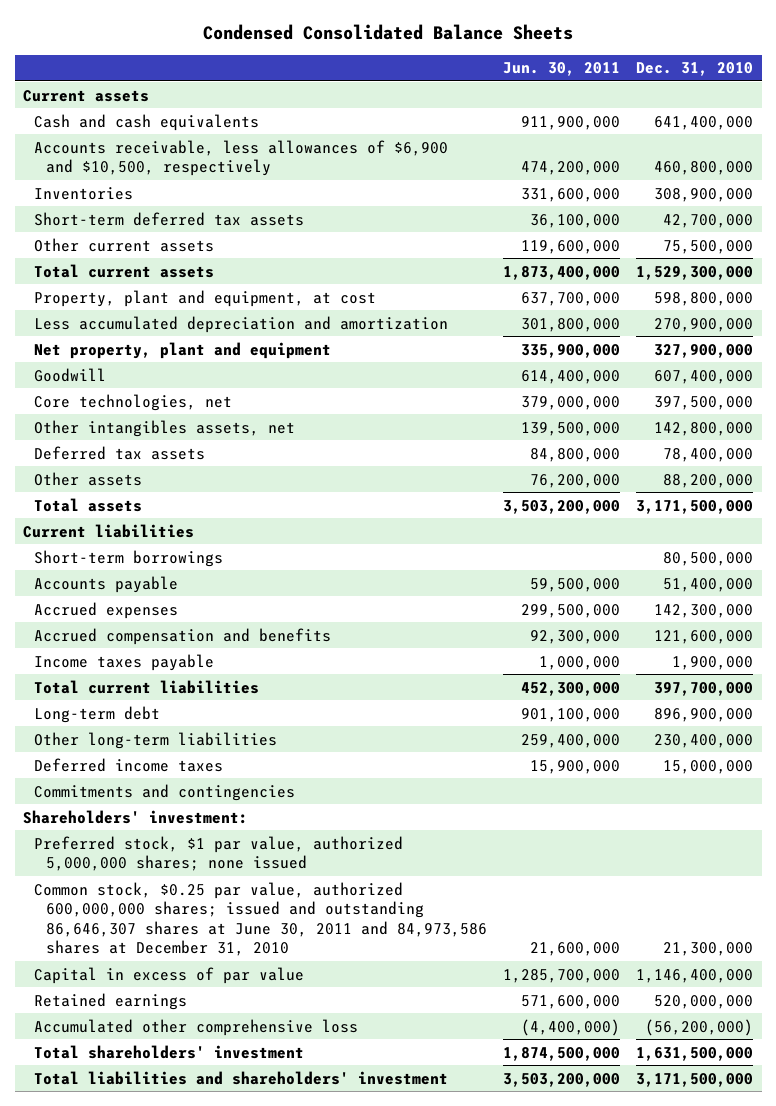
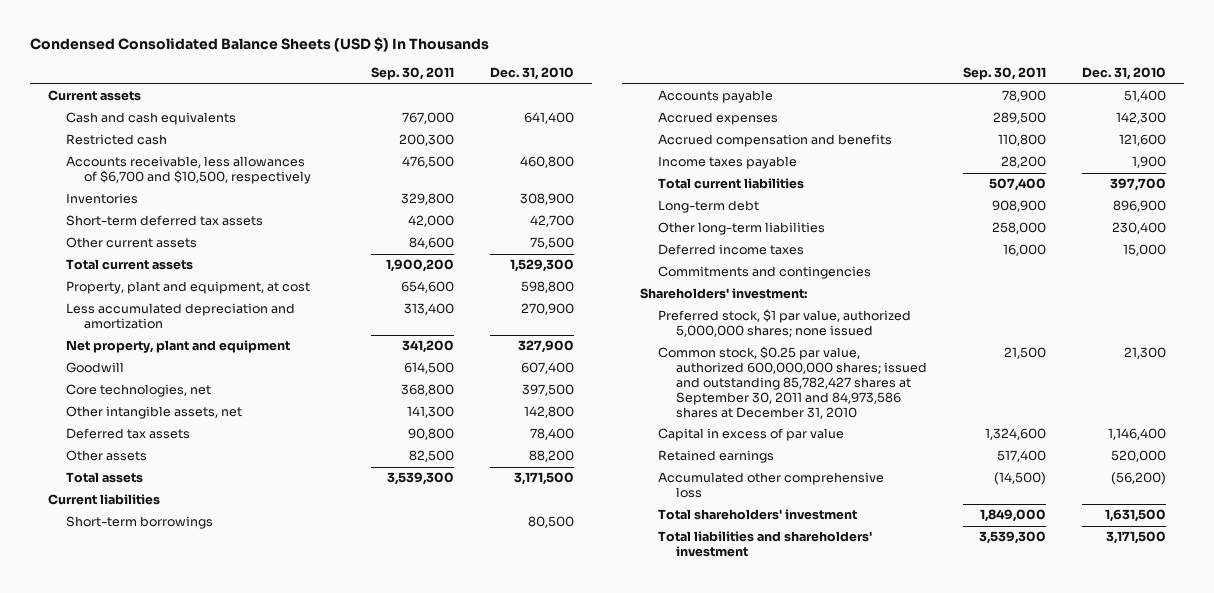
- Condensed Consolidated Balance Sheets
+ Condensed Consolidated Balance Sheets (USD $) In Thousands
- | Jun. 30, 2011 | Dec. 31, 2010
+ | Sep. 30, 2011 | Dec. 31, 2010
- Cash and cash equivalents | 911,900,000 | 641,400,000
- Accounts receivable, less allowances of $6,900 and $10,500, respectively | 474,200,000 | 460,800,000
- Inventories | 331,600,000 | 308,900,000
- Short-term deferred tax assets | 36,100,000 | 42,700,000
- Other current assets | 119,600,000 | 75,500,000
- Total current assets | 1,873,400,000 | 1,529,300,000
- Property, plant and equipment, at cost | 637,700,000 | 598,800,000
- Less accumulated depreciation and amortization | 301,800,000 | 270,900,000
- Net property, plant and equipment | 335,900,000 | 327,900,000
- Goodwill | 614,400,000 | 607,400,000
- Core technologies, net | 379,000,000 | 397,500,000
- Other intangibles assets, net | 139,500,000 | 142,800,000
- Deferred tax assets | 84,800,000 | 78,400,000
- Other assets | 76,200,000 | 88,200,000
- Total assets | 3,503,200,000 | 3,171,500,000
+ Cash and cash equivalents | 767,000 | 641,400
+ Restricted cash | 200,300 |
+ Accounts receivable, less allowances of $6,700 and $10,500, respectively | 476,500 | 460,800
+ Inventories | 329,800 | 308,900
+ Short-term deferred tax assets | 42,000 | 42,700
+ Other current assets | 84,600 | 75,500
+ Total current assets | 1,900,200 | 1,529,300
+ Property, plant and equipment, at cost | 654,600 | 598,800
+ Less accumulated depreciation and amortization | 313,400 | 270,900
+ Net property, plant and equipment | 341,200 | 327,900
+ Goodwill | 614,500 | 607,400
+ Core technologies, net | 368,800 | 397,500
+ Other intangible assets, net | 141,300 | 142,800
+ Deferred tax assets | 90,800 | 78,400
+ Other assets | 82,500 | 88,200
+ Total assets | 3,539,300 | 3,171,500
- Short-term borrowings | | 80,500,000
- Accounts payable | 59,500,000 | 51,400,000
- Accrued expenses | 299,500,000 | 142,300,000
- Accrued compensation and benefits | 92,300,000 | 121,600,000
- Income taxes payable | 1,000,000 | 1,900,000
- Total current liabilities | 452,300,000 | 397,700,000
- Long-term debt | 901,100,000 | 896,900,000
- Other long-term liabilities | 259,400,000 | 230,400,000
- Deferred income taxes | 15,900,000 | 15,000,000
+ Short-term borrowings | | 80,500
+ Accounts payable | 78,900 | 51,400
+ Accrued expenses | 289,500 | 142,300
+ Accrued compensation and benefits | 110,800 | 121,600
+ Income taxes payable | 28,200 | 1,900
+ Total current liabilities | 507,400 | 397,700
+ Long-term debt | 908,900 | 896,900
+ Other long-term liabilities | 258,000 | 230,400
+ Deferred income taxes | 16,000 | 15,000
- Common stock, $0.25 par value, authorized 600,000,000 shares; issued and outstanding 86,646,307 shares at June 30, 2011 and 84,973,586 shares at December 31, 2010 | 21,600,000 | 21,300,000
- Capital in excess of par value | 1,285,700,000 | 1,146,400,000
- Retained earnings | 571,600,000 | 520,000,000
- Accumulated other comprehensive loss | (4,400,000) | (56,200,000)
- Total shareholders' investment | 1,874,500,000 | 1,631,500,000
- Total liabilities and shareholders' investment | 3,503,200,000 | 3,171,500,000
+ Common stock, $0.25 par value, authorized 600,000,000 shares; issued and outstanding 85,782,427 shares at September 30, 2011 and 84,973,586 shares at December 31, 2010 | 21,500 | 21,300
+ Capital in excess of par value | 1,324,600 | 1,146,400
+ Retained earnings | 517,400 | 520,000
+ Accumulated other comprehensive loss | (14,500) | (56,200)
+ Total shareholders' investment | 1,849,000 | 1,631,500
+ Total liabilities and shareholders' investment | 3,539,300 | 3,171,500

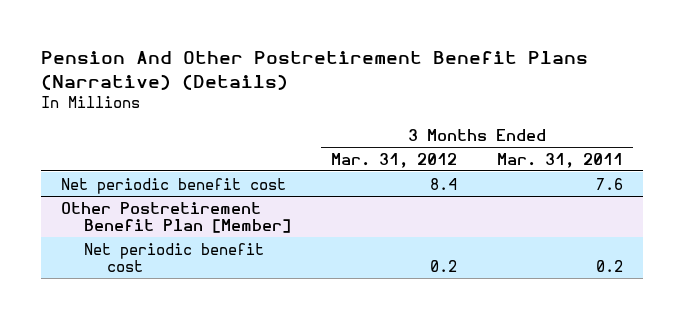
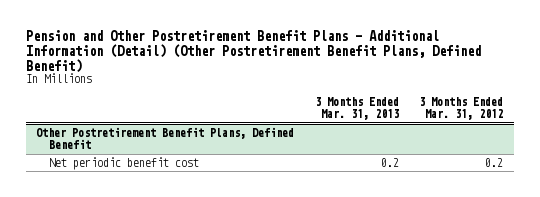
- Pension And Other Postretirement Benefit Plans (Narrative) (Details)
+ Pension and Other Postretirement Benefit Plans - Additional Information (Detail) (Other Postretirement Benefit Plans, Defined Benefit)
- | 3 Months Ended Mar. 31, 2012 | 3 Months Ended Mar. 31, 2011
+ | 3 Months Ended Mar. 31, 2013 | 3 Months Ended Mar. 31, 2012
- Net periodic benefit cost | 8.4 | 7.6
- Other Postretirement Benefit Plan [Member]
+ Other Postretirement Benefit Plans, Defined Benefit

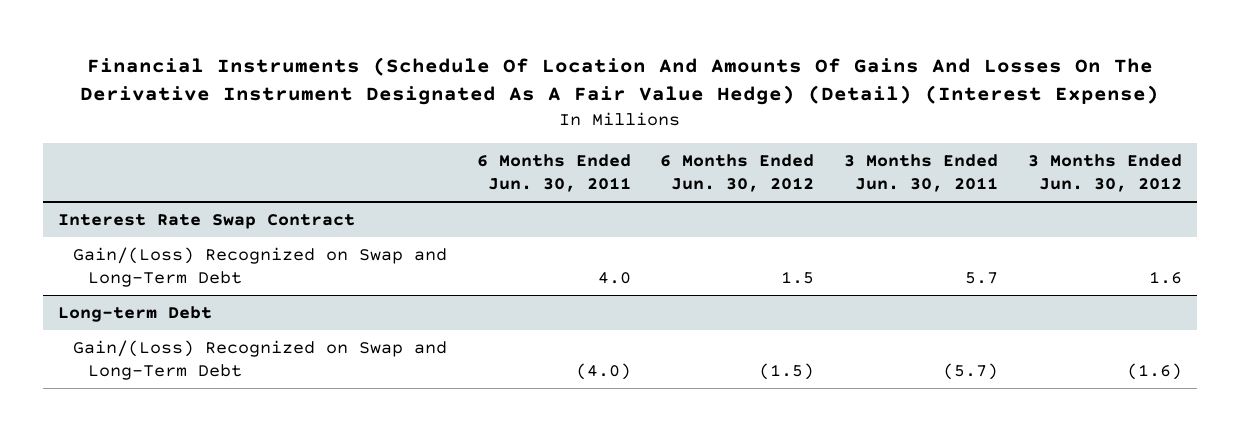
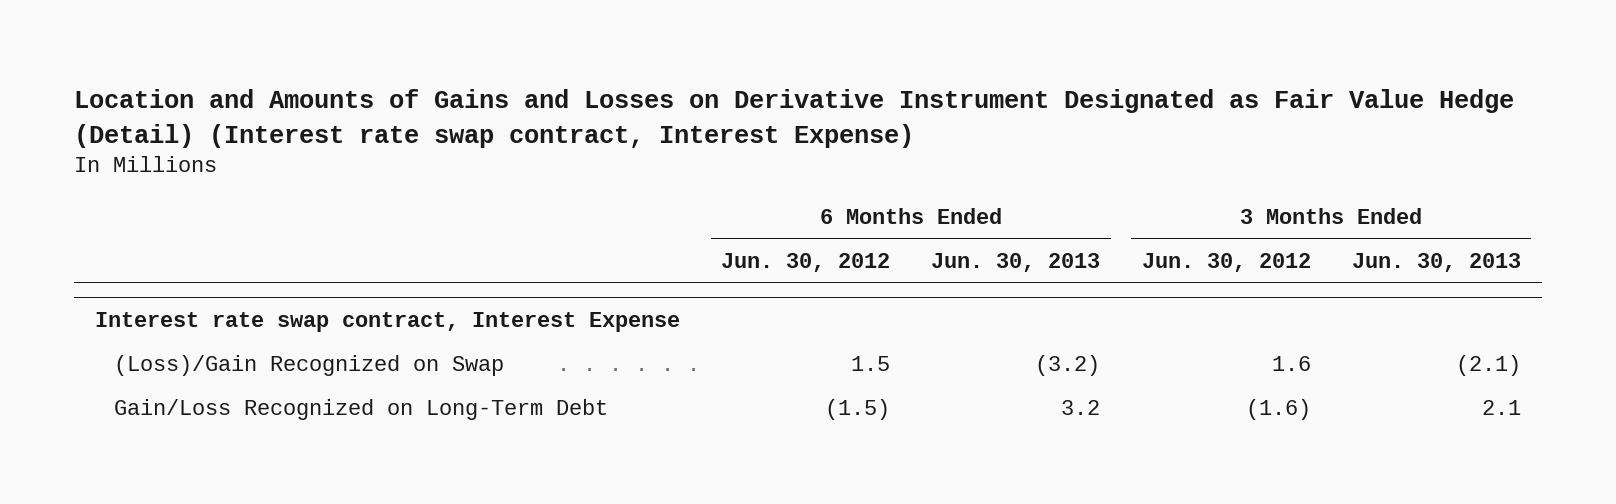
- Financial Instruments (Schedule Of Location And Amounts Of Gains And Losses On The Derivative Instrument Designated As A Fair Value Hedge) (Detail) (Interest Expense)
+ Location and Amounts of Gains and Losses on Derivative Instrument Designated as Fair Value Hedge (Detail) (Interest rate swap contract, Interest Expense)
- | 6 Months Ended Jun. 30, 2011 | 6 Months Ended Jun. 30, 2012 | 3 Months Ended Jun. 30, 2011 | 3 Months Ended Jun. 30, 2012
+ | 6 Months Ended Jun. 30, 2012 | 6 Months Ended Jun. 30, 2013 | 3 Months Ended Jun. 30, 2012 | 3 Months Ended Jun. 30, 2013
- Interest Rate Swap Contract
- Gain/(Loss) Recognized on Swap and Long-Term Debt | 4.0 | 1.5 | 5.7 | 1.6
- Long-term Debt
- Gain/(Loss) Recognized on Swap and Long-Term Debt | (4.0) | (1.5) | (5.7) | (1.6)
+ Interest rate swap contract, Interest Expense
+ (Loss)/Gain Recognized on Swap | 1.5 | (3.2) | 1.6 | (2.1)
+ Gain/Loss Recognized on Long-Term Debt | (1.5) | 3.2 | (1.6) | 2.1

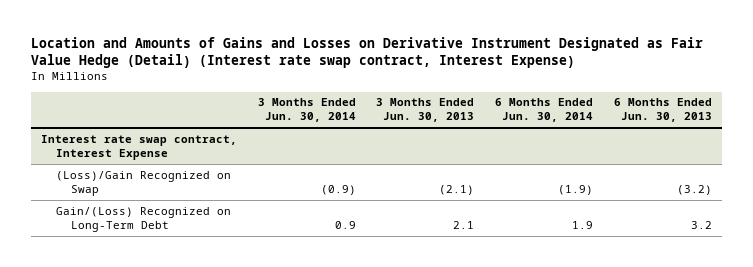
- | 6 Months Ended Jun. 30, 2012 | 6 Months Ended Jun. 30, 2013 | 3 Months Ended Jun. 30, 2012 | 3 Months Ended Jun. 30, 2013
+ | 3 Months Ended Jun. 30, 2014 | 3 Months Ended Jun. 30, 2013 | 6 Months Ended Jun. 30, 2014 | 6 Months Ended Jun. 30, 2013
@ Interest rate swap contract, Interest Expense
- Gain/Loss Recognized on Long-Term Debt | (1.5) | 3.2 | (1.6) | 2.1
+ Gain/(Loss) Recognized on Long-Term Debt | 0.9 | 2.1 | 1.9 | 3.2

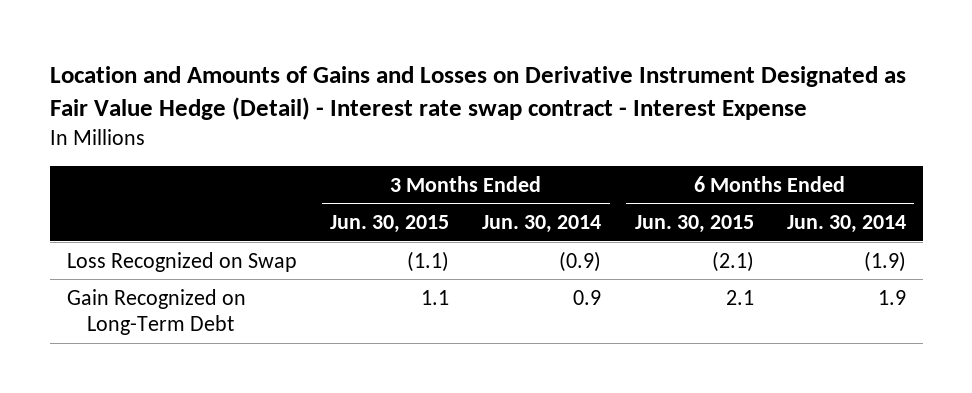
- Location and Amounts of Gains and Losses on Derivative Instrument Designated as Fair Value Hedge (Detail) (Interest rate swap contract, Interest Expense)
+ Location and Amounts of Gains and Losses on Derivative Instrument Designated as Fair Value Hedge (Detail) - Interest rate swap contract - Interest Expense
- | 3 Months Ended Jun. 30, 2014 | 3 Months Ended Jun. 30, 2013 | 6 Months Ended Jun. 30, 2014 | 6 Months Ended Jun. 30, 2013
+ | 3 Months Ended Jun. 30, 2015 | 3 Months Ended Jun. 30, 2014 | 6 Months Ended Jun. 30, 2015 | 6 Months Ended Jun. 30, 2014
- Interest rate swap contract, Interest Expense
- (Loss)/Gain Recognized on Swap | (0.9) | (2.1) | (1.9) | (3.2)
- Gain/(Loss) Recognized on Long-Term Debt | 0.9 | 2.1 | 1.9 | 3.2
+ Loss Recognized on Swap | (1.1) | (0.9) | (2.1) | (1.9)
+ Gain Recognized on Long-Term Debt | 1.1 | 0.9 | 2.1 | 1.9

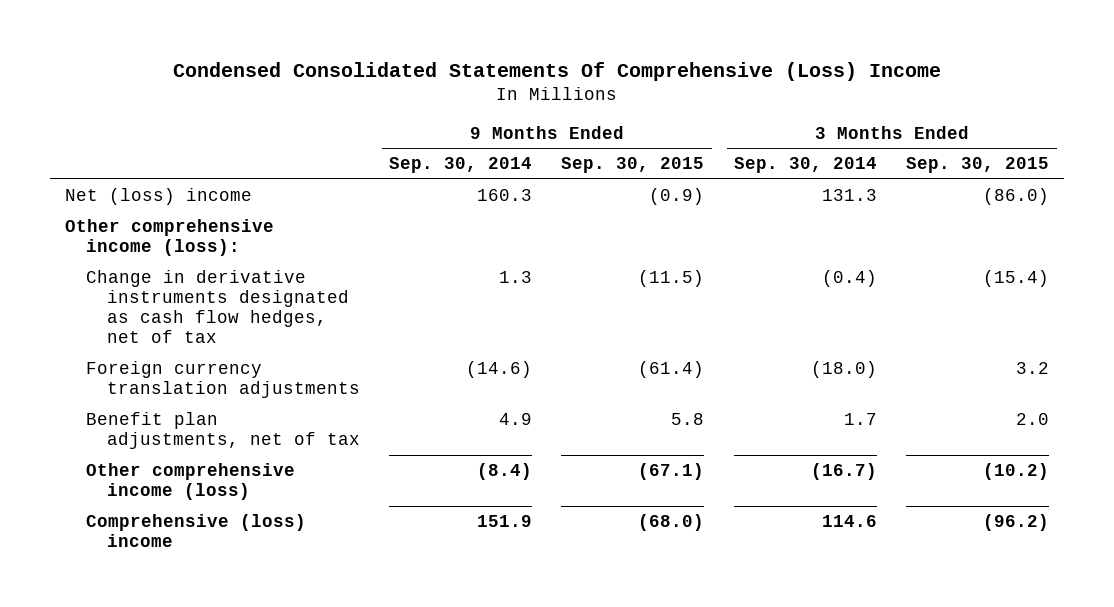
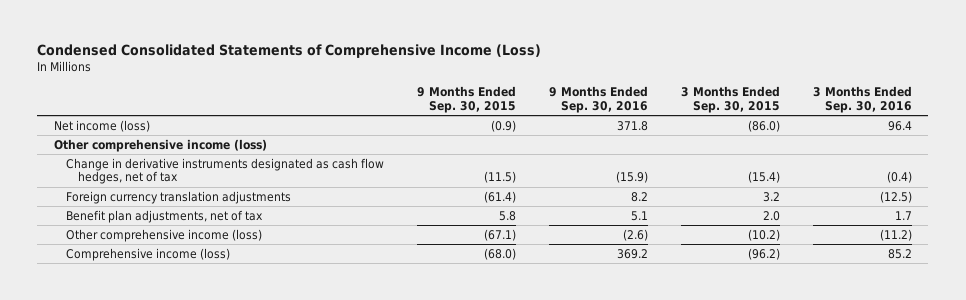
- Condensed Consolidated Statements Of Comprehensive (Loss) Income
+ Condensed Consolidated Statements of Comprehensive Income (Loss)
- | 9 Months Ended Sep. 30, 2014 | 9 Months Ended Sep. 30, 2015 | 3 Months Ended Sep. 30, 2014 | 3 Months Ended Sep. 30, 2015
+ | 9 Months Ended Sep. 30, 2015 | 9 Months Ended Sep. 30, 2016 | 3 Months Ended Sep. 30, 2015 | 3 Months Ended Sep. 30, 2016
- Net (loss) income | 160.3 | (0.9) | 131.3 | (86.0)
- Other comprehensive income (loss):
+ Net income (loss) | (0.9) | 371.8 | (86.0) | 96.4
+ Other comprehensive income (loss)
- Comprehensive (loss) income | 151.9 | (68.0) | 114.6 | (96.2)
+ Comprehensive income (loss) | (68.0) | 369.2 | (96.2) | 85.2

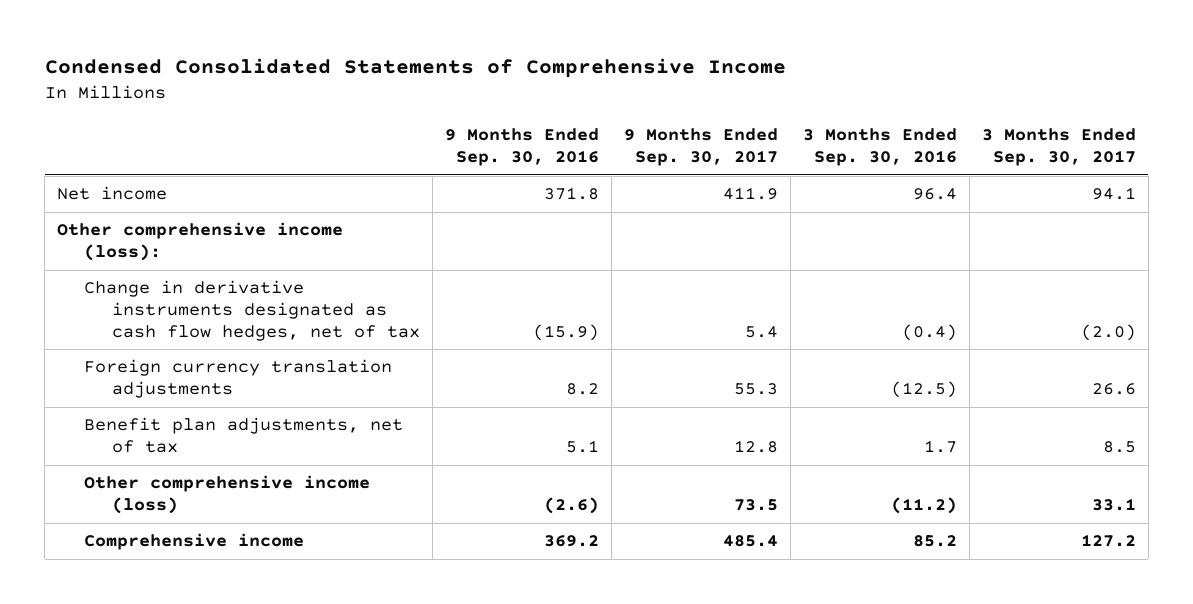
- Condensed Consolidated Statements of Comprehensive Income (Loss)
+ Condensed Consolidated Statements of Comprehensive Income
- | 9 Months Ended Sep. 30, 2015 | 9 Months Ended Sep. 30, 2016 | 3 Months Ended Sep. 30, 2015 | 3 Months Ended Sep. 30, 2016
+ | 9 Months Ended Sep. 30, 2016 | 9 Months Ended Sep. 30, 2017 | 3 Months Ended Sep. 30, 2016 | 3 Months Ended Sep. 30, 2017
- Net income (loss) | (0.9) | 371.8 | (86.0) | 96.4
- Other comprehensive income (loss)
+ Net income | 371.8 | 411.9 | 96.4 | 94.1
+ Other comprehensive income (loss):
- Comprehensive income (loss) | (68.0) | 369.2 | (96.2) | 85.2
+ Comprehensive income | 369.2 | 485.4 | 85.2 | 127.2

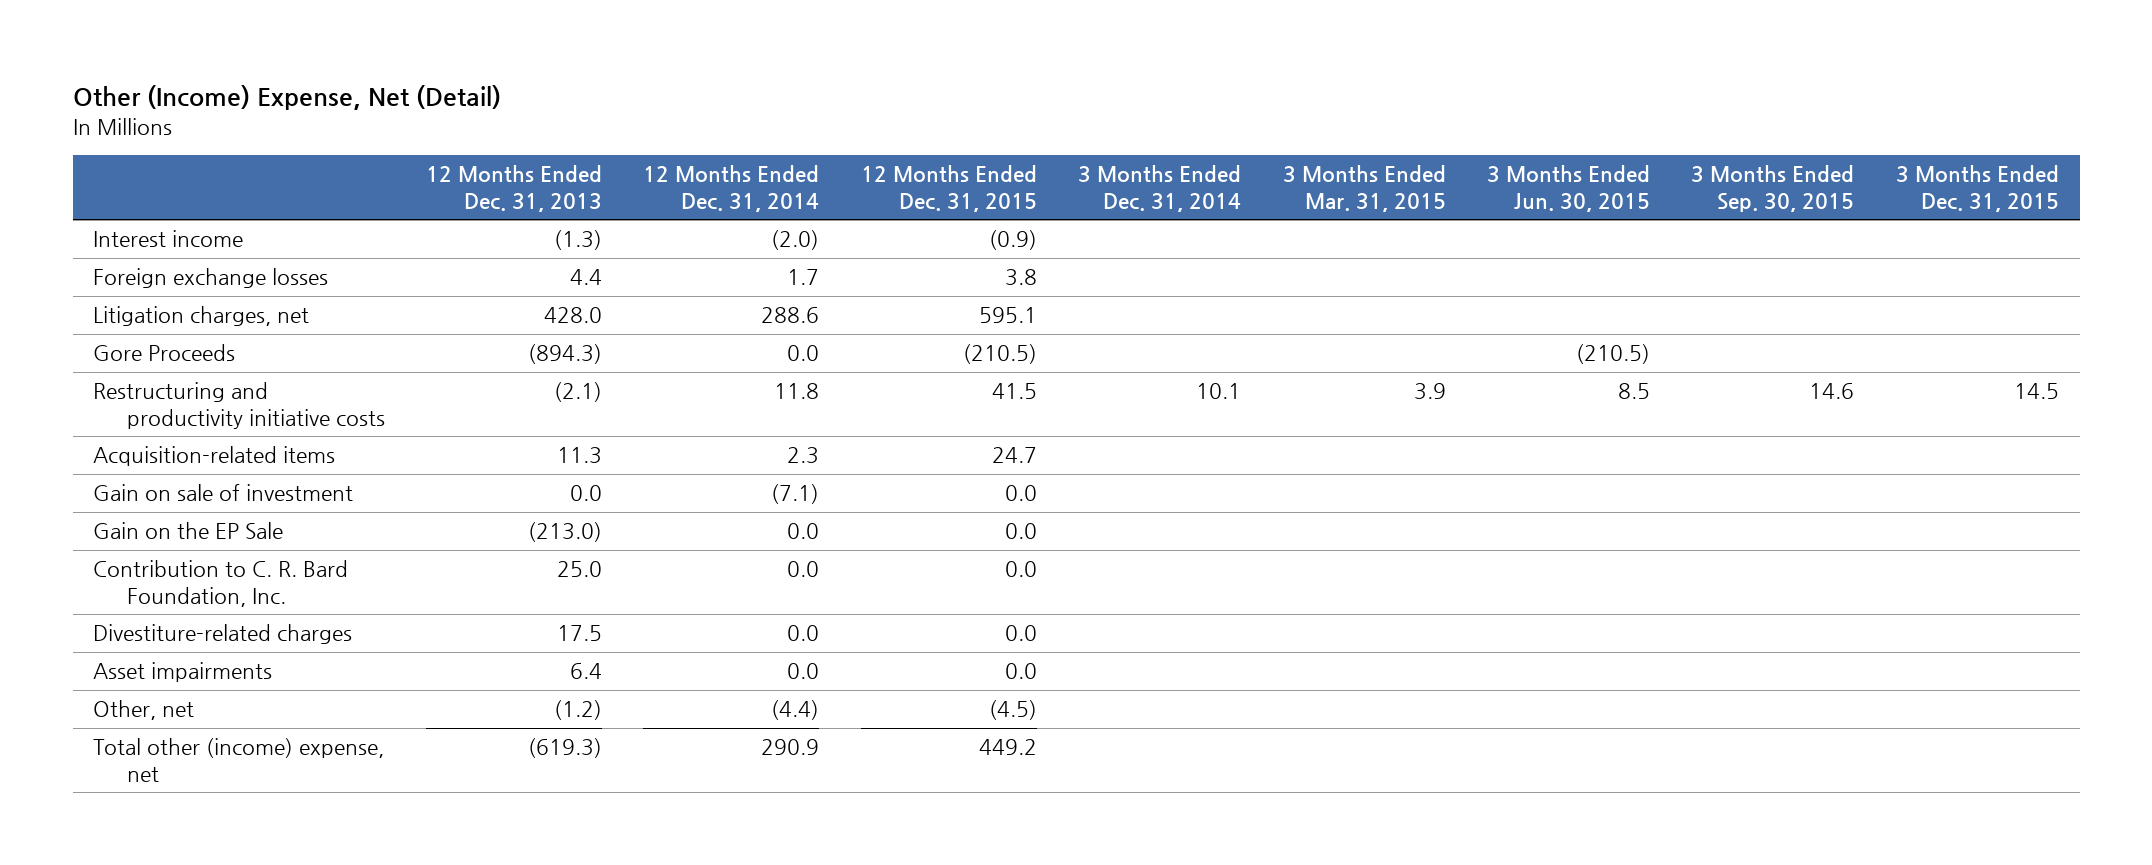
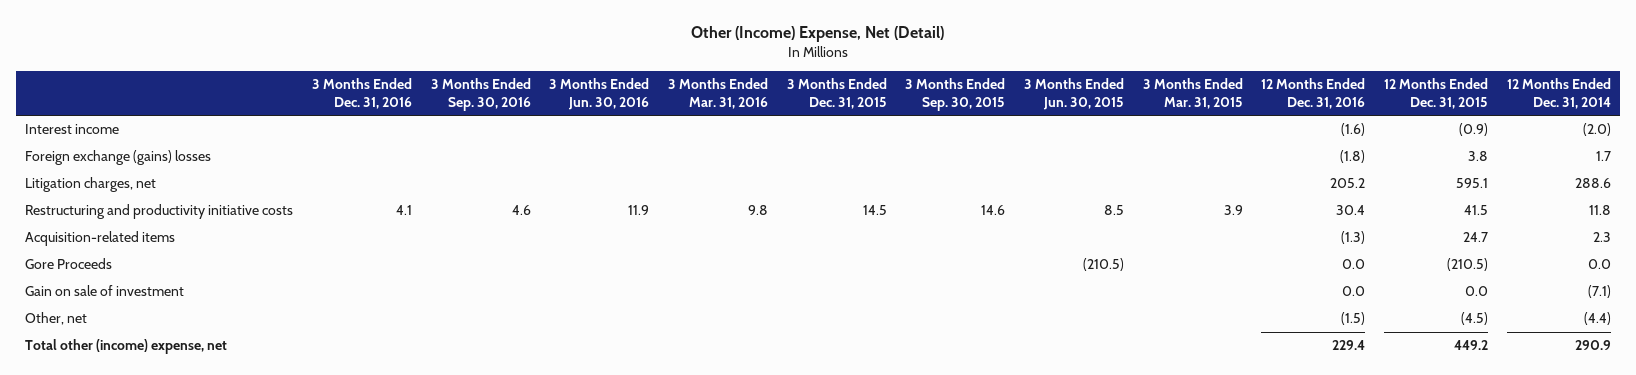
- | 12 Months Ended Dec. 31, 2013 | 12 Months Ended Dec. 31, 2014 | 12 Months Ended Dec. 31, 2015 | 3 Months Ended Dec. 31, 2014 | 3 Months Ended Mar. 31, 2015 | 3 Months Ended Jun. 30, 2015 | 3 Months Ended Sep. 30, 2015 | 3 Months Ended Dec. 31, 2015
+ | 3 Months Ended Dec. 31, 2016 | 3 Months Ended Sep. 30, 2016 | 3 Months Ended Jun. 30, 2016 | 3 Months Ended Mar. 31, 2016 | 3 Months Ended Dec. 31, 2015 | 3 Months Ended Sep. 30, 2015 | 3 Months Ended Jun. 30, 2015 | 3 Months Ended Mar. 31, 2015 | 12 Months Ended Dec. 31, 2016 | 12 Months Ended Dec. 31, 2015 | 12 Months Ended Dec. 31, 2014
- Foreign exchange losses | 4.4 | 1.7 | 3.8 | | | | |
+ Foreign exchange (gains) losses | | | | | | | | | (1.8) | 3.8 | 1.7
moved down: Gore Proceeds | | | | | | | (210.5) | | 0.0 | (210.5) | 0.0
- Gain on the EP Sale | (213.0) | 0.0 | 0.0 | | | | |
- Contribution to C. R. Bard Foundation, Inc. | 25.0 | 0.0 | 0.0 | | | | |
- Divestiture-related charges | 17.5 | 0.0 | 0.0 | | | | |
- Asset impairments | 6.4 | 0.0 | 0.0 | | | | |

